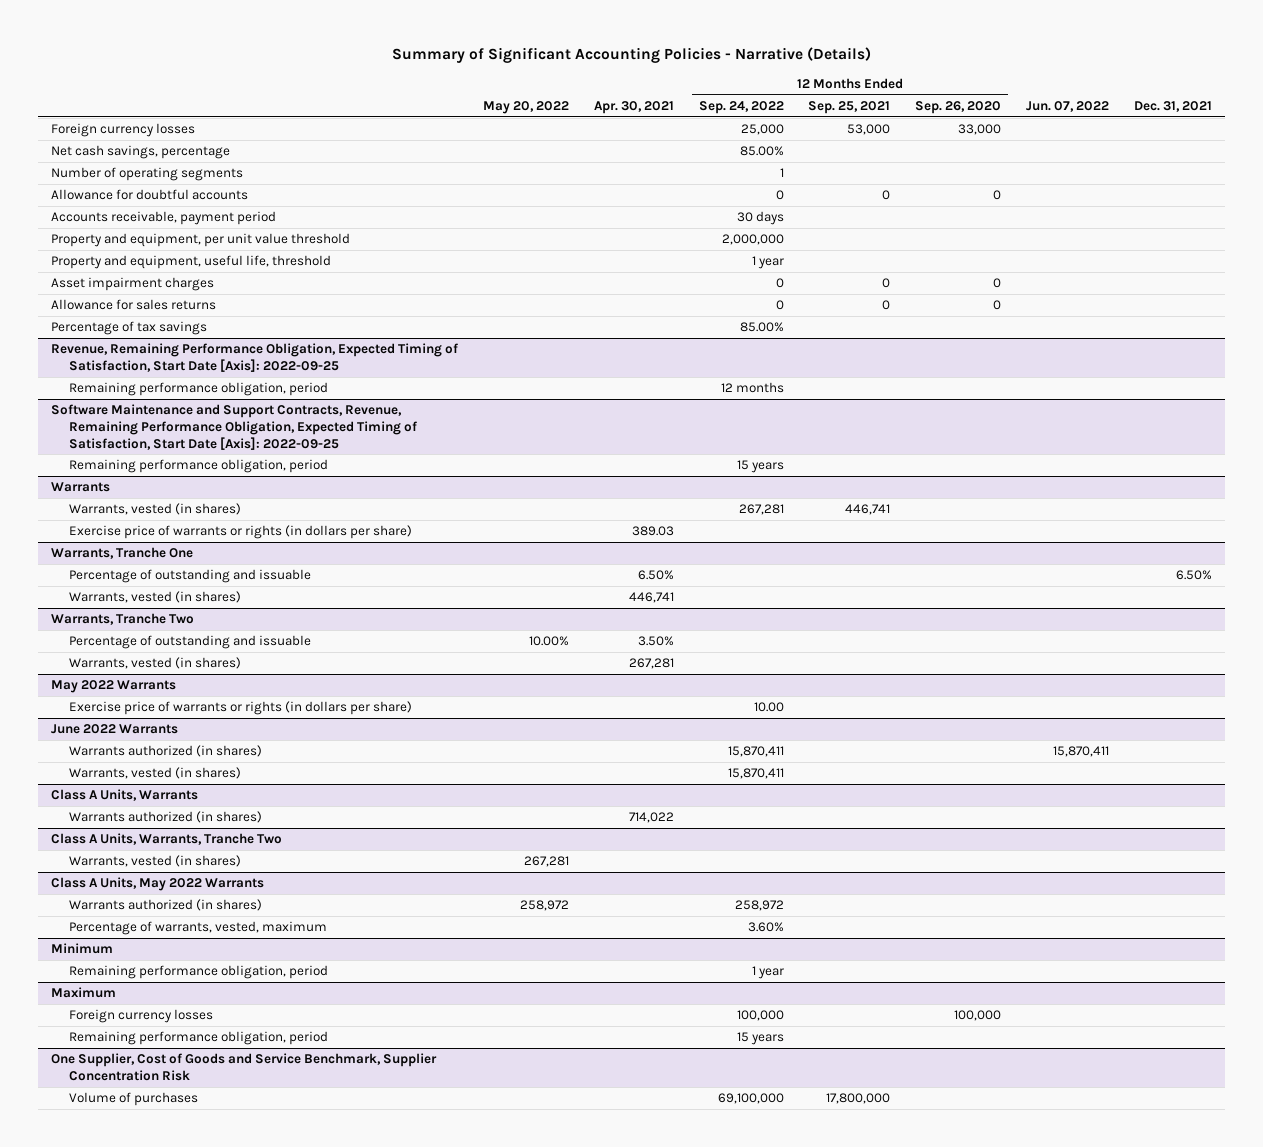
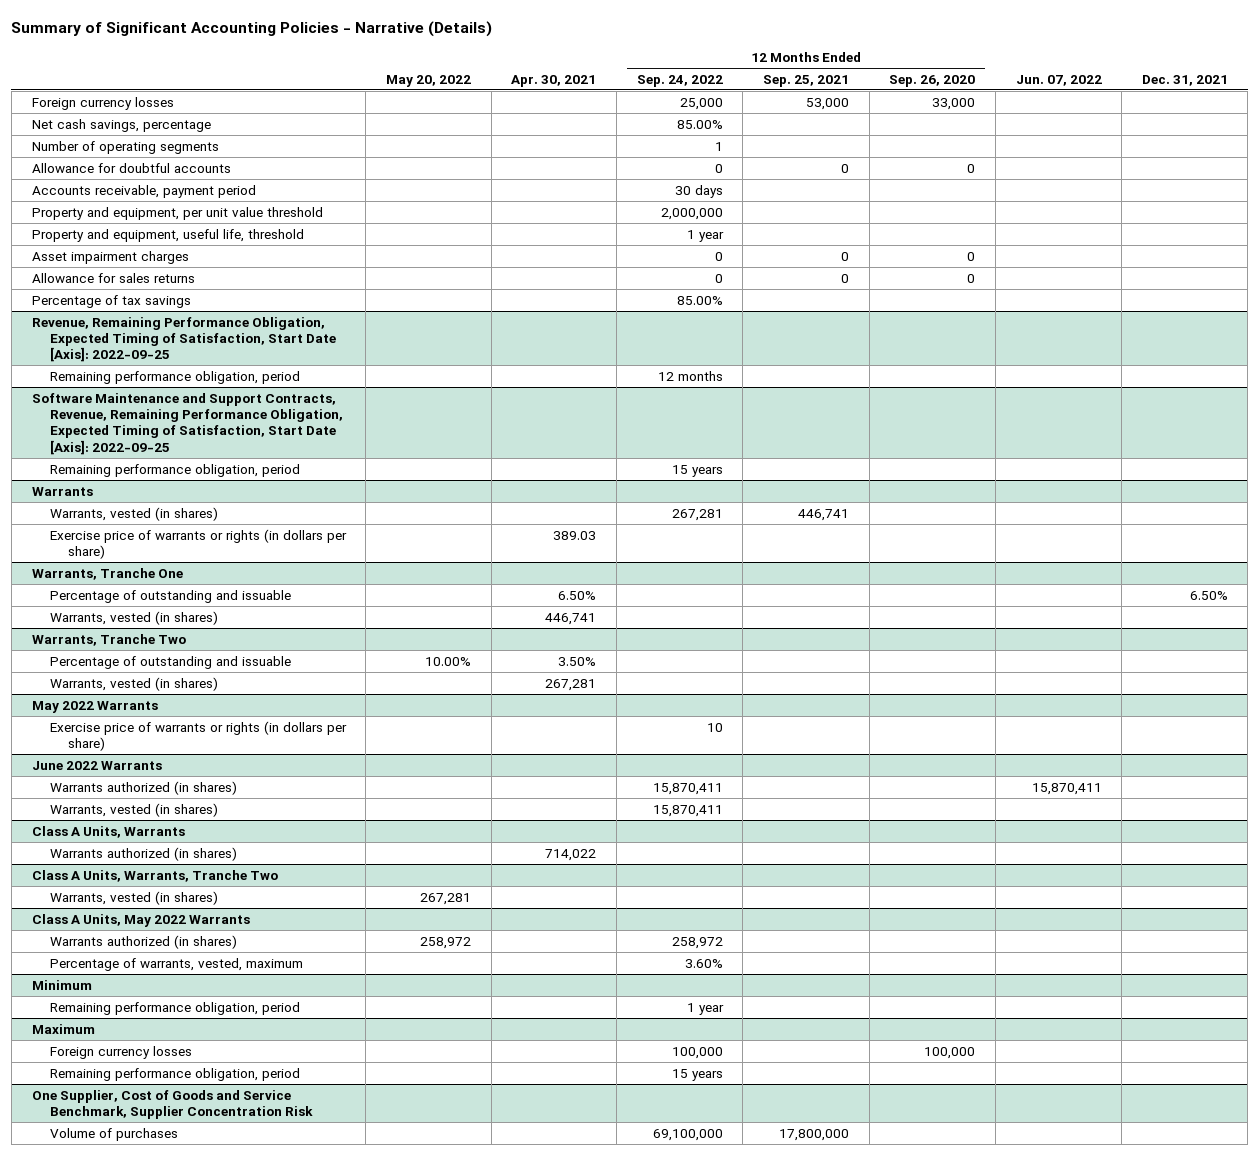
@ May 2022 Warrants
- Exercise price of warrants or rights (in dollars per share) | | | 10.00 | | | |
+ Exercise price of warrants or rights (in dollars per share) | | | 10 | | | |

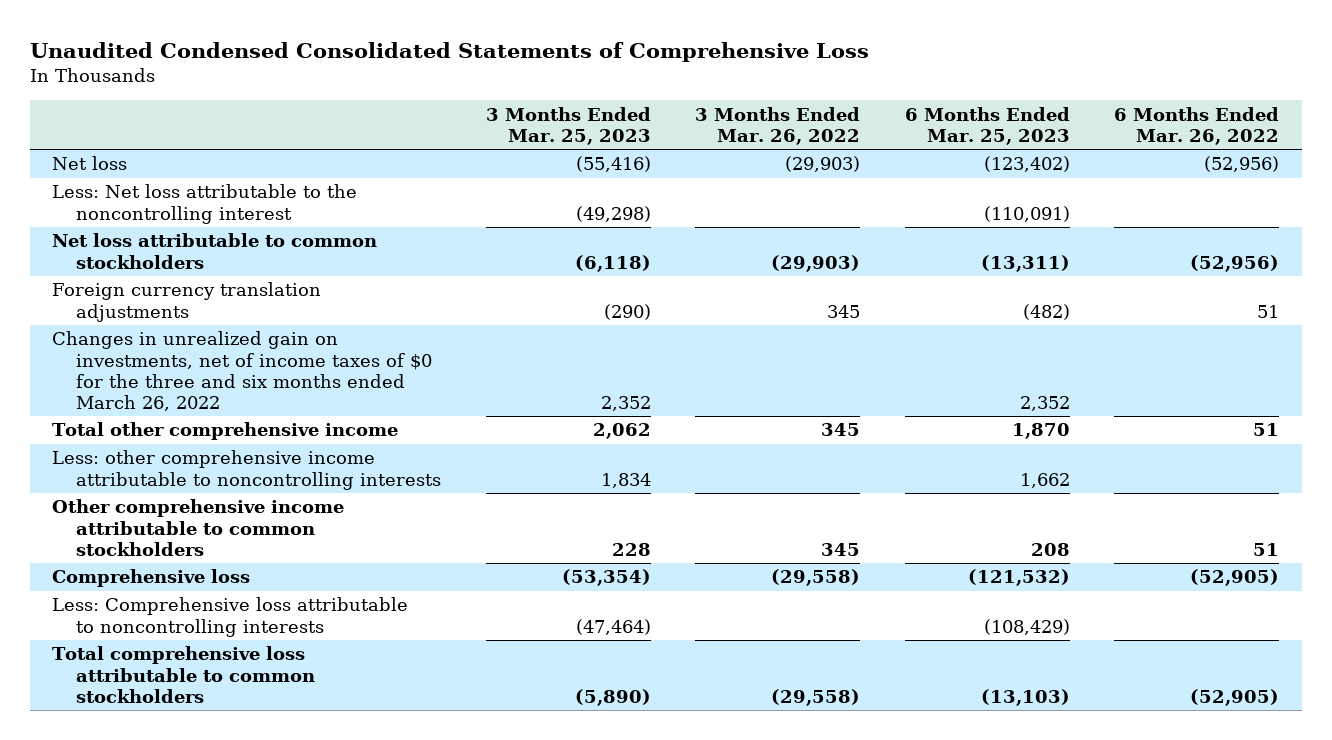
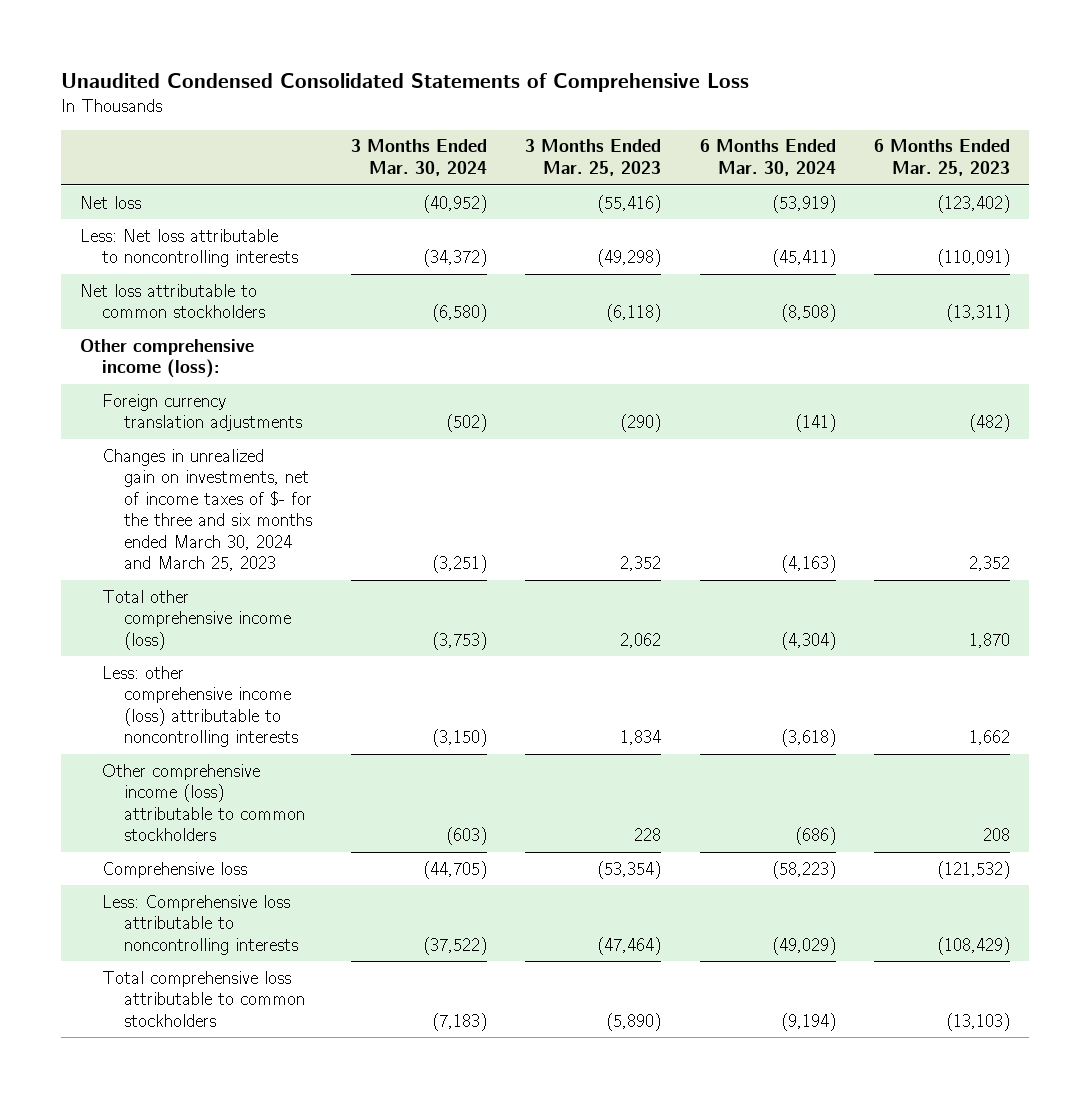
- | 3 Months Ended Mar. 25, 2023 | 3 Months Ended Mar. 26, 2022 | 6 Months Ended Mar. 25, 2023 | 6 Months Ended Mar. 26, 2022
+ | 3 Months Ended Mar. 30, 2024 | 3 Months Ended Mar. 25, 2023 | 6 Months Ended Mar. 30, 2024 | 6 Months Ended Mar. 25, 2023
- Less: Net loss attributable to the noncontrolling interest | (49,298) | | (110,091) |
+ Less: Net loss attributable to noncontrolling interests | (34,372) | (49,298) | (45,411) | (110,091)
+ Other comprehensive income (loss):
- Changes in unrealized gain on investments, net of income taxes of $0 for the three and six months ended March 26, 2022 | 2,352 | | 2,352 |
- Total other comprehensive income | 2,062 | 345 | 1,870 | 51
- Less: other comprehensive income attributable to noncontrolling interests | 1,834 | | 1,662 |
- Other comprehensive income attributable to common stockholders | 228 | 345 | 208 | 51
+ Changes in unrealized gain on investments, net of income taxes of $- for the three and six months ended March 30, 2024 and March 25, 2023 | (3,251) | 2,352 | (4,163) | 2,352
+ Total other comprehensive income (loss) | (3,753) | 2,062 | (4,304) | 1,870
+ Less: other comprehensive income (loss) attributable to noncontrolling interests | (3,150) | 1,834 | (3,618) | 1,662
+ Other comprehensive income (loss) attributable to common stockholders | (603) | 228 | (686) | 208

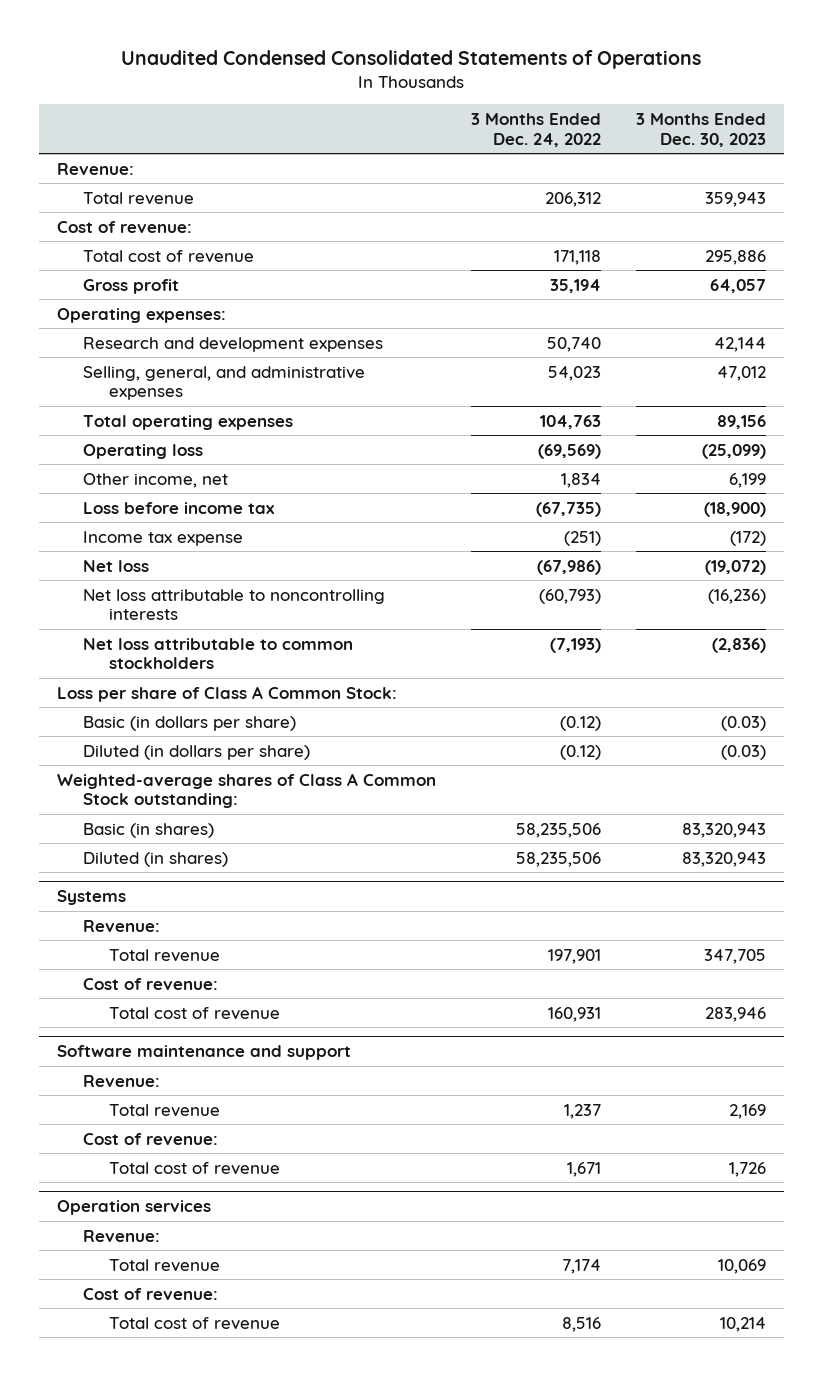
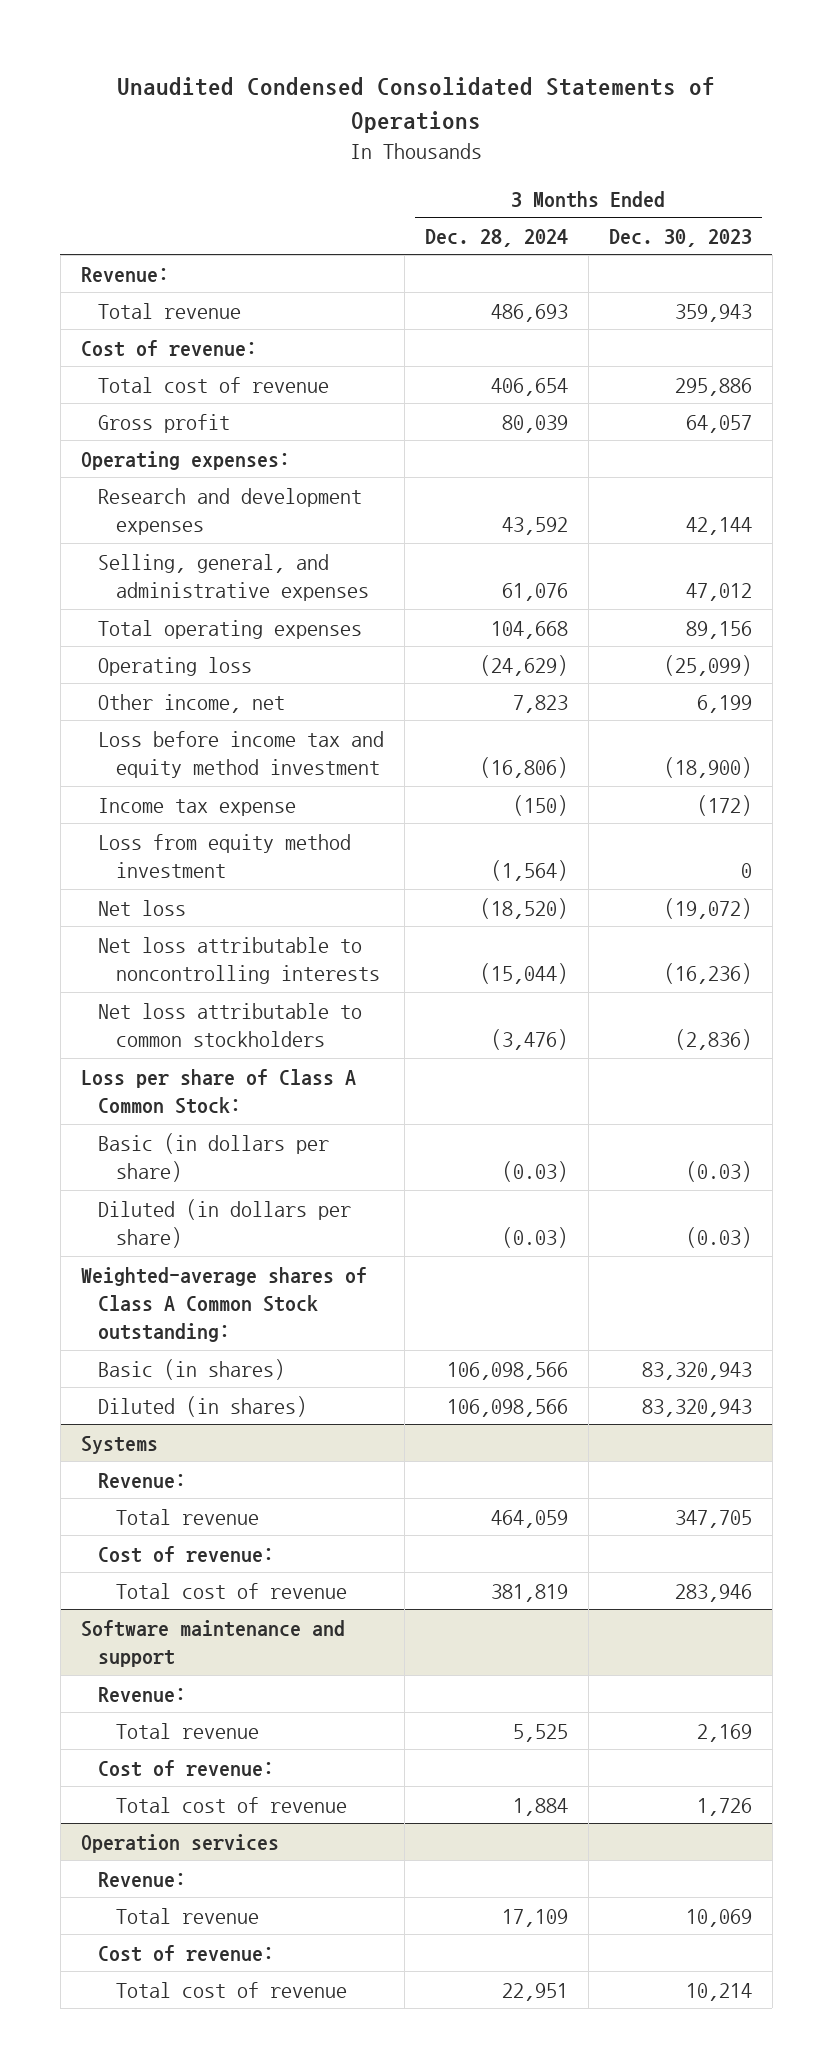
- | 3 Months Ended Dec. 24, 2022 | 3 Months Ended Dec. 30, 2023
+ | 3 Months Ended Dec. 28, 2024 | 3 Months Ended Dec. 30, 2023
- Loss before income tax | (67,735) | (18,900)
+ Loss before income tax and equity method investment | (16,806) | (18,900)
+ Loss from equity method investment | (1,564) | 0

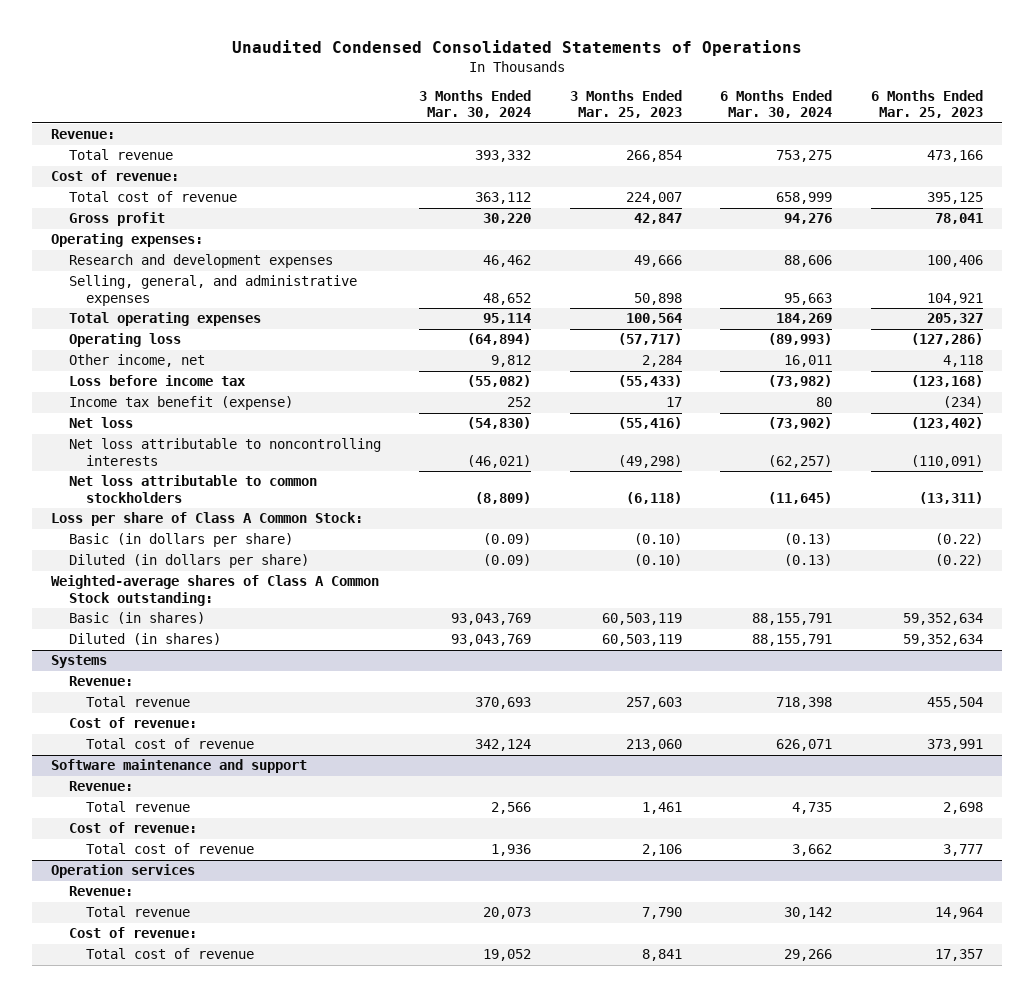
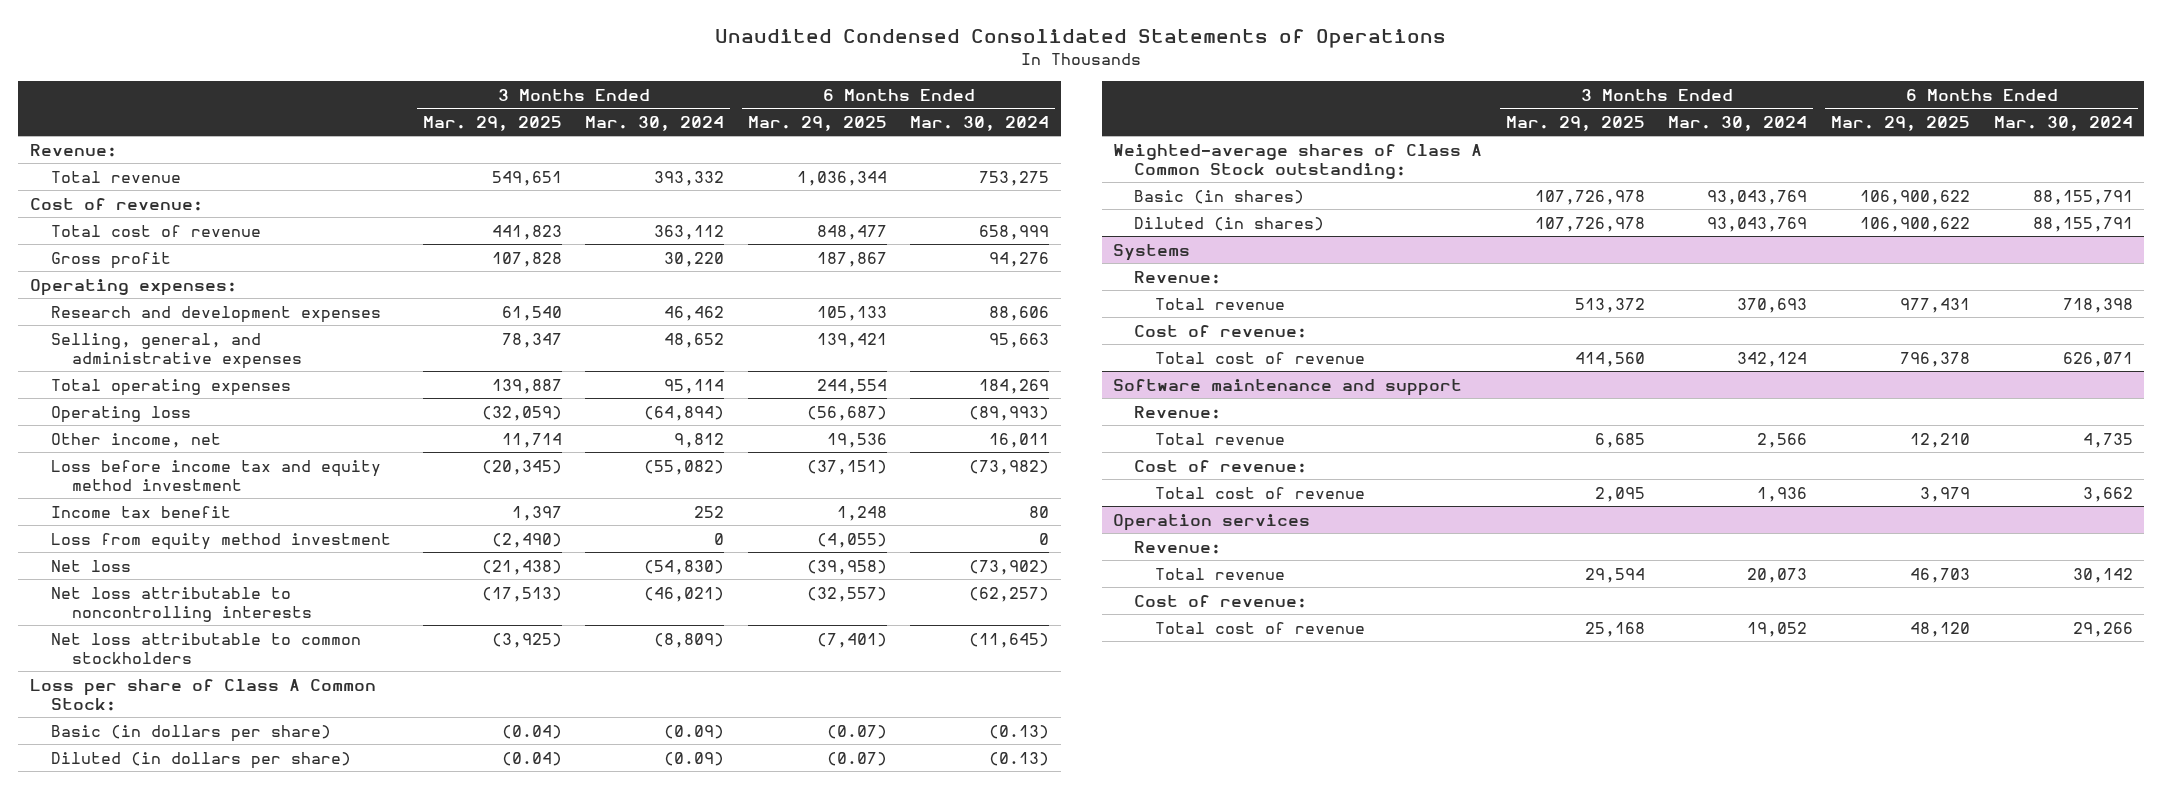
- | 3 Months Ended Mar. 30, 2024 | 3 Months Ended Mar. 25, 2023 | 6 Months Ended Mar. 30, 2024 | 6 Months Ended Mar. 25, 2023
+ | 3 Months Ended Mar. 29, 2025 | 3 Months Ended Mar. 30, 2024 | 6 Months Ended Mar. 29, 2025 | 6 Months Ended Mar. 30, 2024
- Loss before income tax | (55,082) | (55,433) | (73,982) | (123,168)
- Income tax benefit (expense) | 252 | 17 | 80 | (234)
+ Loss before income tax and equity method investment | (20,345) | (55,082) | (37,151) | (73,982)
+ Income tax benefit | 1,397 | 252 | 1,248 | 80
+ Loss from equity method investment | (2,490) | 0 | (4,055) | 0

